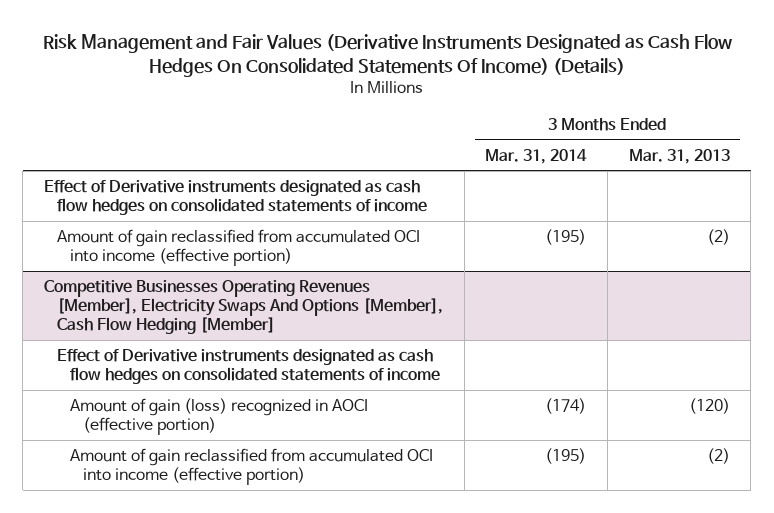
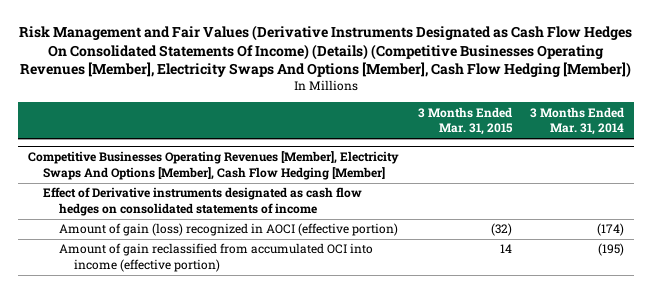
- Risk Management and Fair Values (Derivative Instruments Designated as Cash Flow Hedges On Consolidated Statements Of Income) (Details)
+ Risk Management and Fair Values (Derivative Instruments Designated as Cash Flow Hedges On Consolidated Statements Of Income) (Details) (Competitive Businesses Operating Revenues [Member], Electricity Swaps And Options [Member], Cash Flow Hedging [Member])
- | 3 Months Ended Mar. 31, 2014 | 3 Months Ended Mar. 31, 2013
+ | 3 Months Ended Mar. 31, 2015 | 3 Months Ended Mar. 31, 2014
- Effect of Derivative instruments designated as cash flow hedges on consolidated statements of income
- Amount of gain reclassified from accumulated OCI into income (effective portion) | (195) | (2)

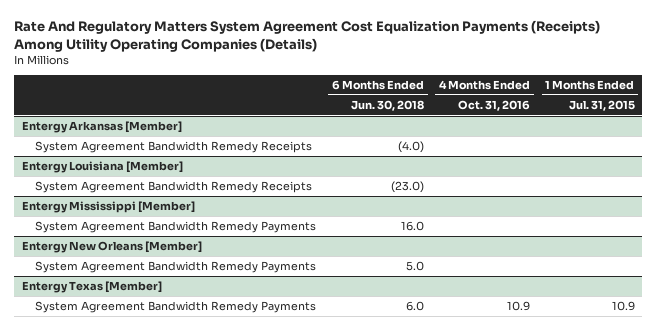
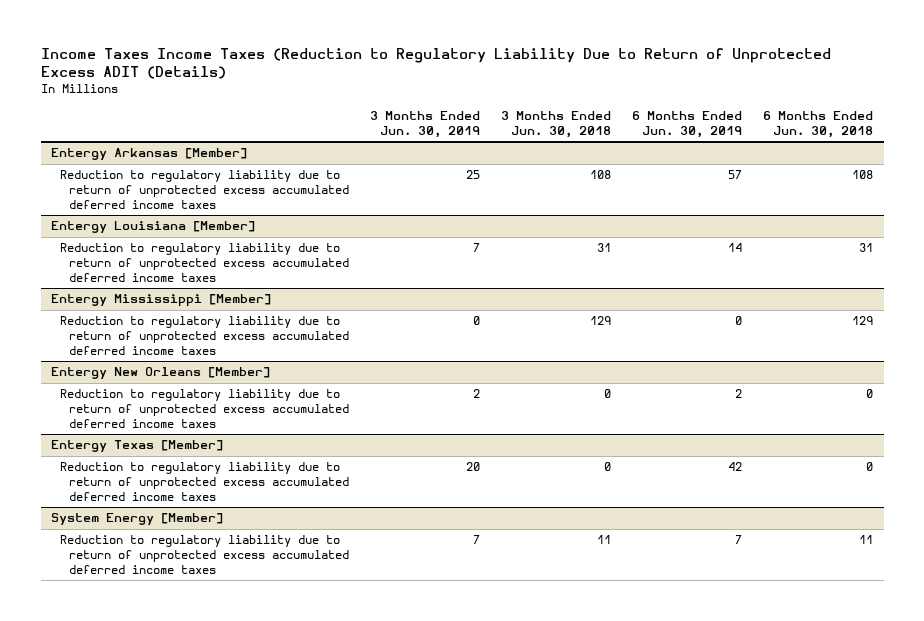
- Rate And Regulatory Matters System Agreement Cost Equalization Payments (Receipts) Among Utility Operating Companies (Details)
+ Income Taxes Income Taxes (Reduction to Regulatory Liability Due to Return of Unprotected Excess ADIT (Details)
- | 6 Months Ended Jun. 30, 2018 | 4 Months Ended Oct. 31, 2016 | 1 Months Ended Jul. 31, 2015
+ | 3 Months Ended Jun. 30, 2019 | 3 Months Ended Jun. 30, 2018 | 6 Months Ended Jun. 30, 2019 | 6 Months Ended Jun. 30, 2018
@ Entergy Arkansas [Member]
- System Agreement Bandwidth Remedy Receipts | (4.0) | |
+ Reduction to regulatory liability due to return of unprotected excess accumulated deferred income taxes | 25 | 108 | 57 | 108
@ Entergy Louisiana [Member]
- System Agreement Bandwidth Remedy Receipts | (23.0) | |
+ Reduction to regulatory liability due to return of unprotected excess accumulated deferred income taxes | 7 | 31 | 14 | 31
@ Entergy Mississippi [Member]
- System Agreement Bandwidth Remedy Payments | 16.0 | |
+ Reduction to regulatory liability due to return of unprotected excess accumulated deferred income taxes | 0 | 129 | 0 | 129
@ Entergy New Orleans [Member]
- System Agreement Bandwidth Remedy Payments | 5.0 | |
+ Reduction to regulatory liability due to return of unprotected excess accumulated deferred income taxes | 2 | 0 | 2 | 0
@ Entergy Texas [Member]
- System Agreement Bandwidth Remedy Payments | 6.0 | 10.9 | 10.9
+ Reduction to regulatory liability due to return of unprotected excess accumulated deferred income taxes | 20 | 0 | 42 | 0
+ System Energy [Member]
+ Reduction to regulatory liability due to return of unprotected excess accumulated deferred income taxes | 7 | 11 | 7 | 11

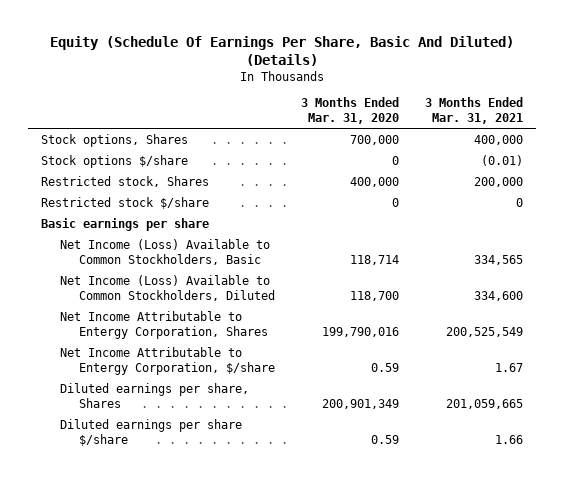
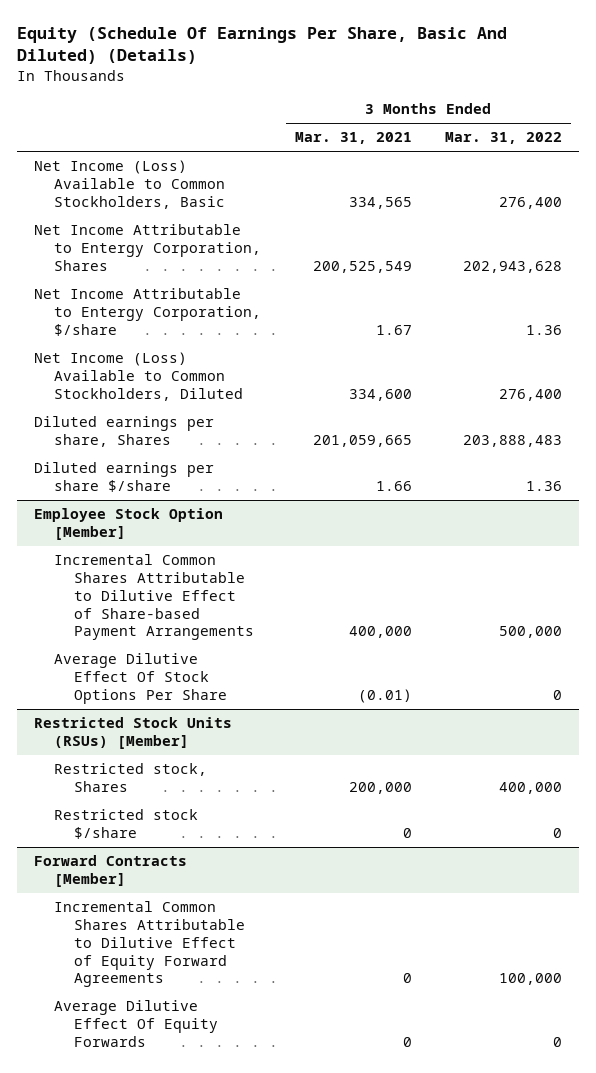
- | 3 Months Ended Mar. 31, 2020 | 3 Months Ended Mar. 31, 2021
+ | 3 Months Ended Mar. 31, 2021 | 3 Months Ended Mar. 31, 2022
- Stock options, Shares | 700,000 | 400,000
- Stock options $/share | 0 | (0.01)
- Restricted stock, Shares | 400,000 | 200,000
- Restricted stock $/share | 0 | 0
- Basic earnings per share
moved down: Net Income (Loss) Available to Common Stockholders, Diluted | 334,600 | 276,400
+ Employee Stock Option [Member]
+ Incremental Common Shares Attributable to Dilutive Effect of Share-based Payment Arrangements | 400,000 | 500,000
+ Average Dilutive Effect Of Stock Options Per Share | (0.01) | 0
+ Restricted Stock Units (RSUs) [Member]
+ Restricted stock, Shares | 200,000 | 400,000
+ Restricted stock $/share | 0 | 0
+ Forward Contracts [Member]
+ Incremental Common Shares Attributable to Dilutive Effect of Equity Forward Agreements | 0 | 100,000
+ Average Dilutive Effect Of Equity Forwards | 0 | 0

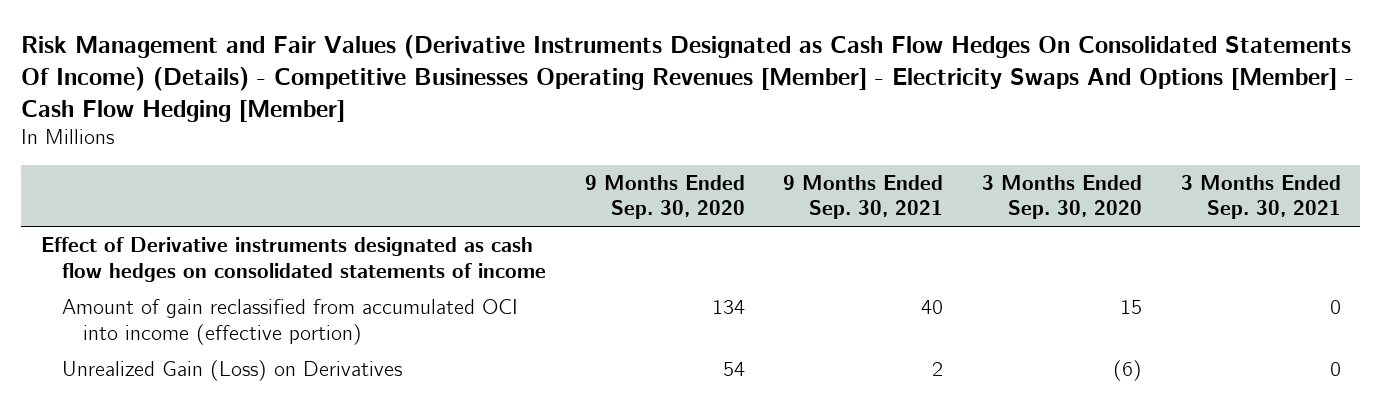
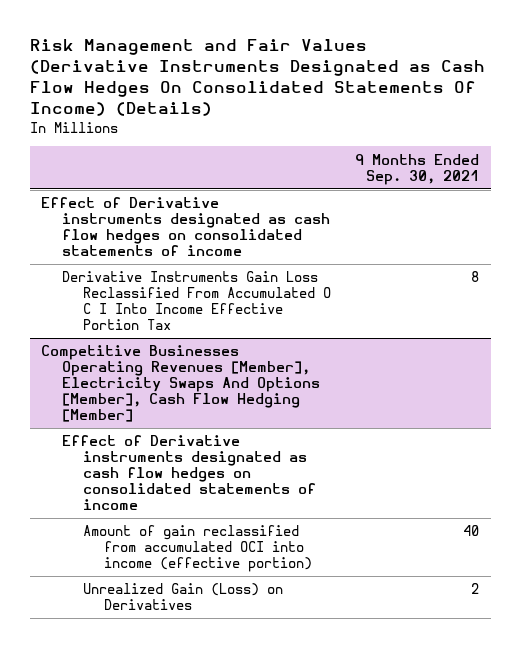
- Risk Management and Fair Values (Derivative Instruments Designated as Cash Flow Hedges On Consolidated Statements Of Income) (Details) - Competitive Businesses Operating Revenues [Member] - Electricity Swaps And Options [Member] - Cash Flow Hedging [Member]
+ Risk Management and Fair Values (Derivative Instruments Designated as Cash Flow Hedges On Consolidated Statements Of Income) (Details)
- | 9 Months Ended Sep. 30, 2020 | 9 Months Ended Sep. 30, 2021 | 3 Months Ended Sep. 30, 2020 | 3 Months Ended Sep. 30, 2021
+ | 9 Months Ended Sep. 30, 2021
+ Derivative Instruments Gain Loss Reclassified From Accumulated O C I Into Income Effective Portion Tax | 8
+ Competitive Businesses Operating Revenues [Member], Electricity Swaps And Options [Member], Cash Flow Hedging [Member]
+ Effect of Derivative instruments designated as cash flow hedges on consolidated statements of income

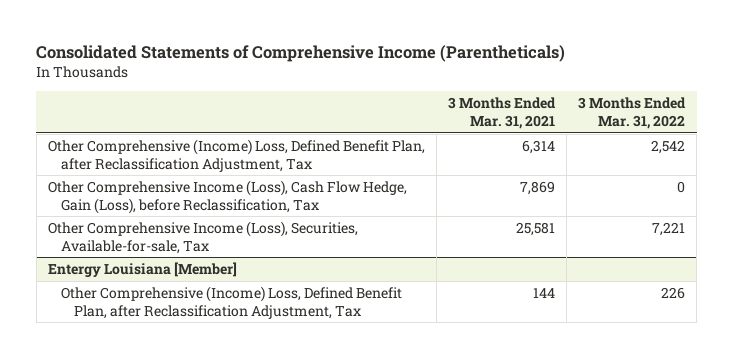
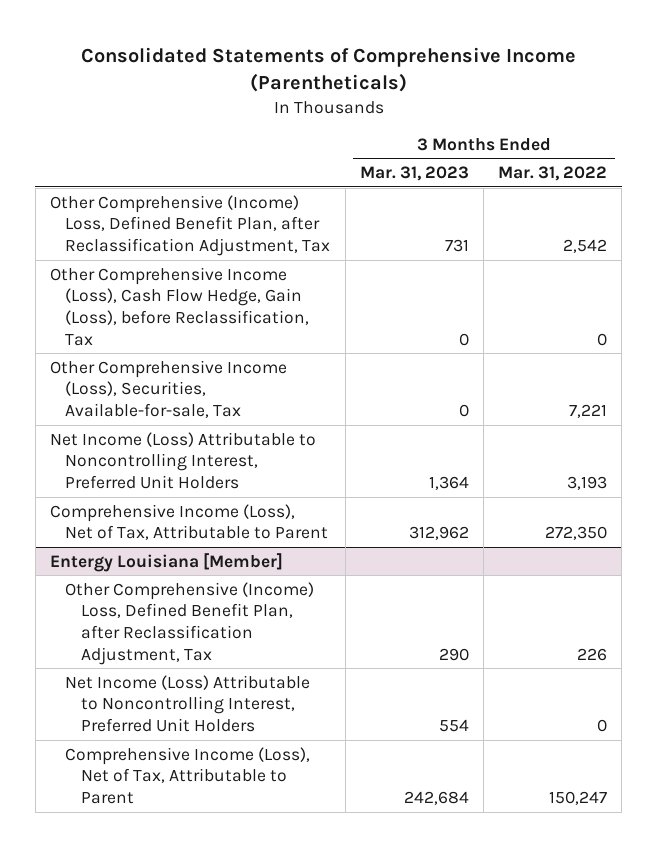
- | 3 Months Ended Mar. 31, 2021 | 3 Months Ended Mar. 31, 2022
+ | 3 Months Ended Mar. 31, 2023 | 3 Months Ended Mar. 31, 2022
+ Net Income (Loss) Attributable to Noncontrolling Interest, Preferred Unit Holders | 1,364 | 3,193
+ Comprehensive Income (Loss), Net of Tax, Attributable to Parent | 312,962 | 272,350
@ Entergy Louisiana [Member]
+ Net Income (Loss) Attributable to Noncontrolling Interest, Preferred Unit Holders | 554 | 0
+ Comprehensive Income (Loss), Net of Tax, Attributable to Parent | 242,684 | 150,247

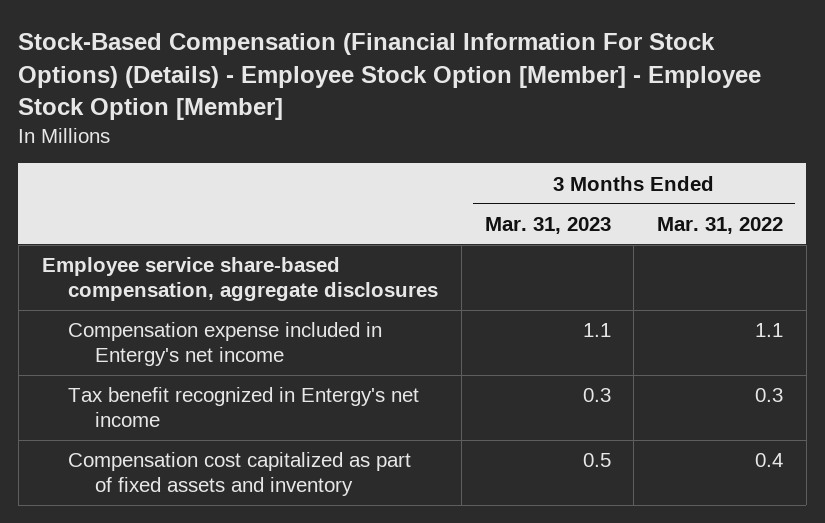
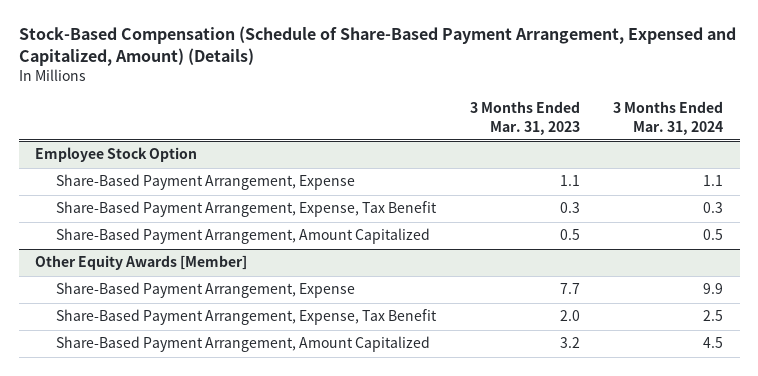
- Stock-Based Compensation (Financial Information For Stock Options) (Details) - Employee Stock Option [Member] - Employee Stock Option [Member]
+ Stock-Based Compensation (Schedule of Share-Based Payment Arrangement, Expensed and Capitalized, Amount) (Details)
- | 3 Months Ended Mar. 31, 2023 | 3 Months Ended Mar. 31, 2022
+ | 3 Months Ended Mar. 31, 2023 | 3 Months Ended Mar. 31, 2024
- Employee service share-based compensation, aggregate disclosures
- Compensation expense included in Entergy's net income | 1.1 | 1.1
- Tax benefit recognized in Entergy's net income | 0.3 | 0.3
- Compensation cost capitalized as part of fixed assets and inventory | 0.5 | 0.4
+ Employee Stock Option
+ Share-Based Payment Arrangement, Expense | 1.1 | 1.1
+ Share-Based Payment Arrangement, Expense, Tax Benefit | 0.3 | 0.3
+ Share-Based Payment Arrangement, Amount Capitalized | 0.5 | 0.5
+ Other Equity Awards [Member]
+ Share-Based Payment Arrangement, Expense | 7.7 | 9.9
+ Share-Based Payment Arrangement, Expense, Tax Benefit | 2.0 | 2.5
+ Share-Based Payment Arrangement, Amount Capitalized | 3.2 | 4.5

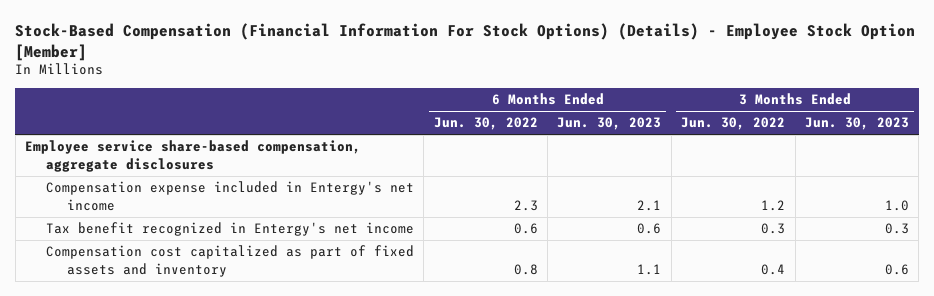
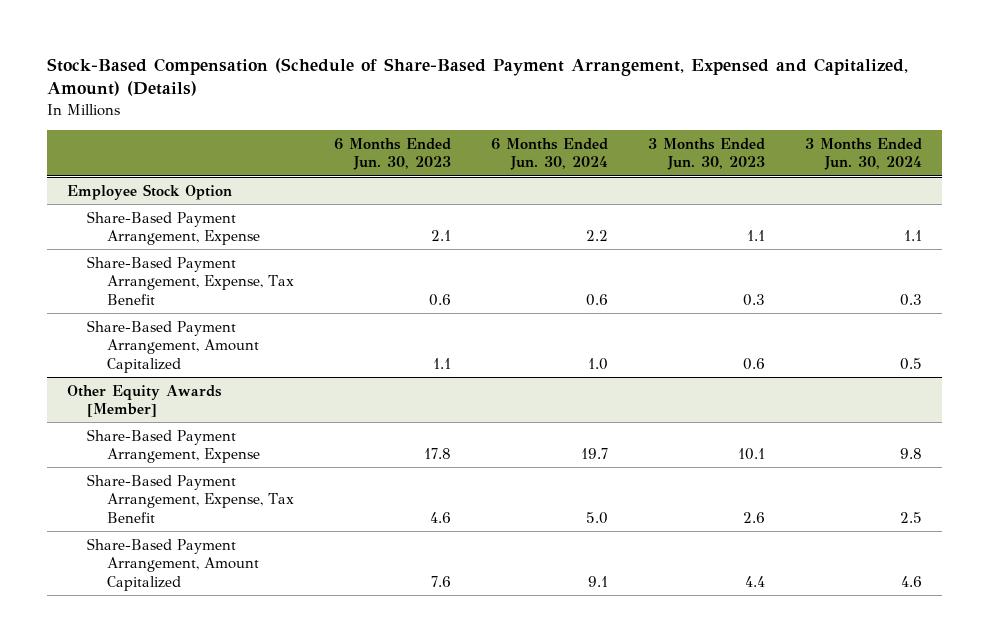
- Stock-Based Compensation (Financial Information For Stock Options) (Details) - Employee Stock Option [Member]
+ Stock-Based Compensation (Schedule of Share-Based Payment Arrangement, Expensed and Capitalized, Amount) (Details)
- | 6 Months Ended Jun. 30, 2022 | 6 Months Ended Jun. 30, 2023 | 3 Months Ended Jun. 30, 2022 | 3 Months Ended Jun. 30, 2023
+ | 6 Months Ended Jun. 30, 2023 | 6 Months Ended Jun. 30, 2024 | 3 Months Ended Jun. 30, 2023 | 3 Months Ended Jun. 30, 2024
- Employee service share-based compensation, aggregate disclosures
- Compensation expense included in Entergy's net income | 2.3 | 2.1 | 1.2 | 1.0
- Tax benefit recognized in Entergy's net income | 0.6 | 0.6 | 0.3 | 0.3
- Compensation cost capitalized as part of fixed assets and inventory | 0.8 | 1.1 | 0.4 | 0.6
+ Employee Stock Option
+ Share-Based Payment Arrangement, Expense | 2.1 | 2.2 | 1.1 | 1.1
+ Share-Based Payment Arrangement, Expense, Tax Benefit | 0.6 | 0.6 | 0.3 | 0.3
+ Share-Based Payment Arrangement, Amount Capitalized | 1.1 | 1.0 | 0.6 | 0.5
+ Other Equity Awards [Member]
+ Share-Based Payment Arrangement, Expense | 17.8 | 19.7 | 10.1 | 9.8
+ Share-Based Payment Arrangement, Expense, Tax Benefit | 4.6 | 5.0 | 2.6 | 2.5
+ Share-Based Payment Arrangement, Amount Capitalized | 7.6 | 9.1 | 4.4 | 4.6

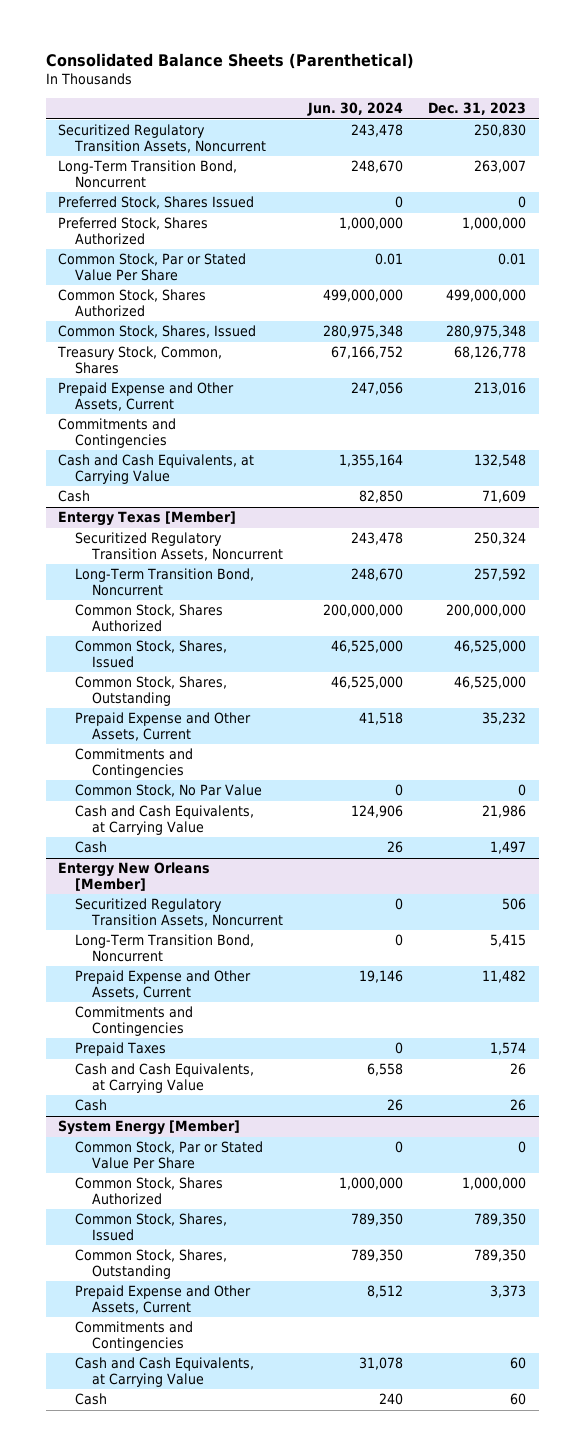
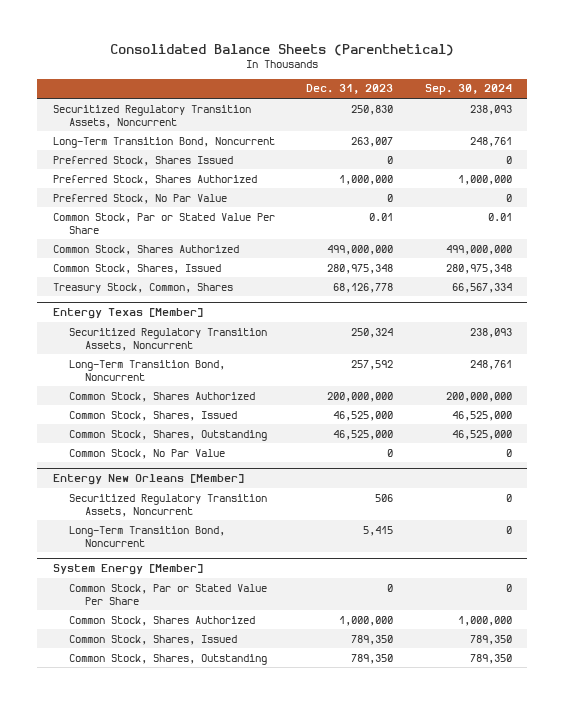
- | Jun. 30, 2024 | Dec. 31, 2023
+ | Dec. 31, 2023 | Sep. 30, 2024
+ Preferred Stock, No Par Value | 0 | 0
- Prepaid Expense and Other Assets, Current | 247,056 | 213,016
- Commitments and Contingencies
- Cash and Cash Equivalents, at Carrying Value | 1,355,164 | 132,548
- Cash | 82,850 | 71,609
@ Entergy Texas [Member]
- Prepaid Expense and Other Assets, Current | 41,518 | 35,232
- Commitments and Contingencies
- Cash and Cash Equivalents, at Carrying Value | 124,906 | 21,986
- Cash | 26 | 1,497
@ Entergy New Orleans [Member]
- Prepaid Expense and Other Assets, Current | 19,146 | 11,482
- Commitments and Contingencies
- Prepaid Taxes | 0 | 1,574
- Cash and Cash Equivalents, at Carrying Value | 6,558 | 26
- Cash | 26 | 26
@ System Energy [Member]
- Prepaid Expense and Other Assets, Current | 8,512 | 3,373
- Commitments and Contingencies
- Cash and Cash Equivalents, at Carrying Value | 31,078 | 60
- Cash | 240 | 60

